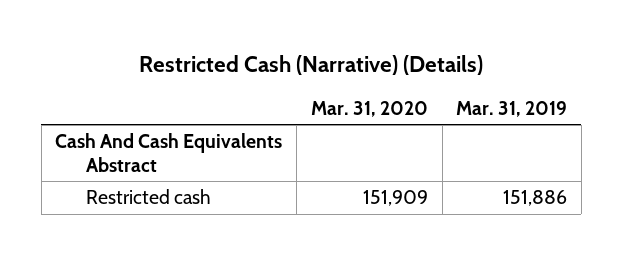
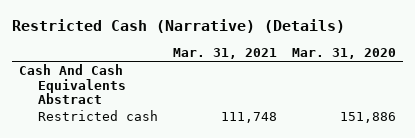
- | Mar. 31, 2020 | Mar. 31, 2019
+ | Mar. 31, 2021 | Mar. 31, 2020
- Restricted cash | 151,909 | 151,886
+ Restricted cash | 111,748 | 151,886

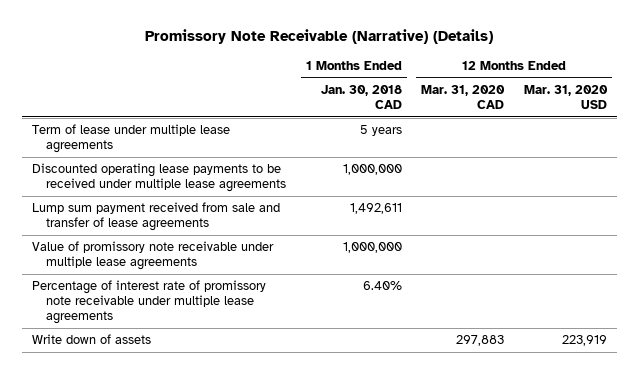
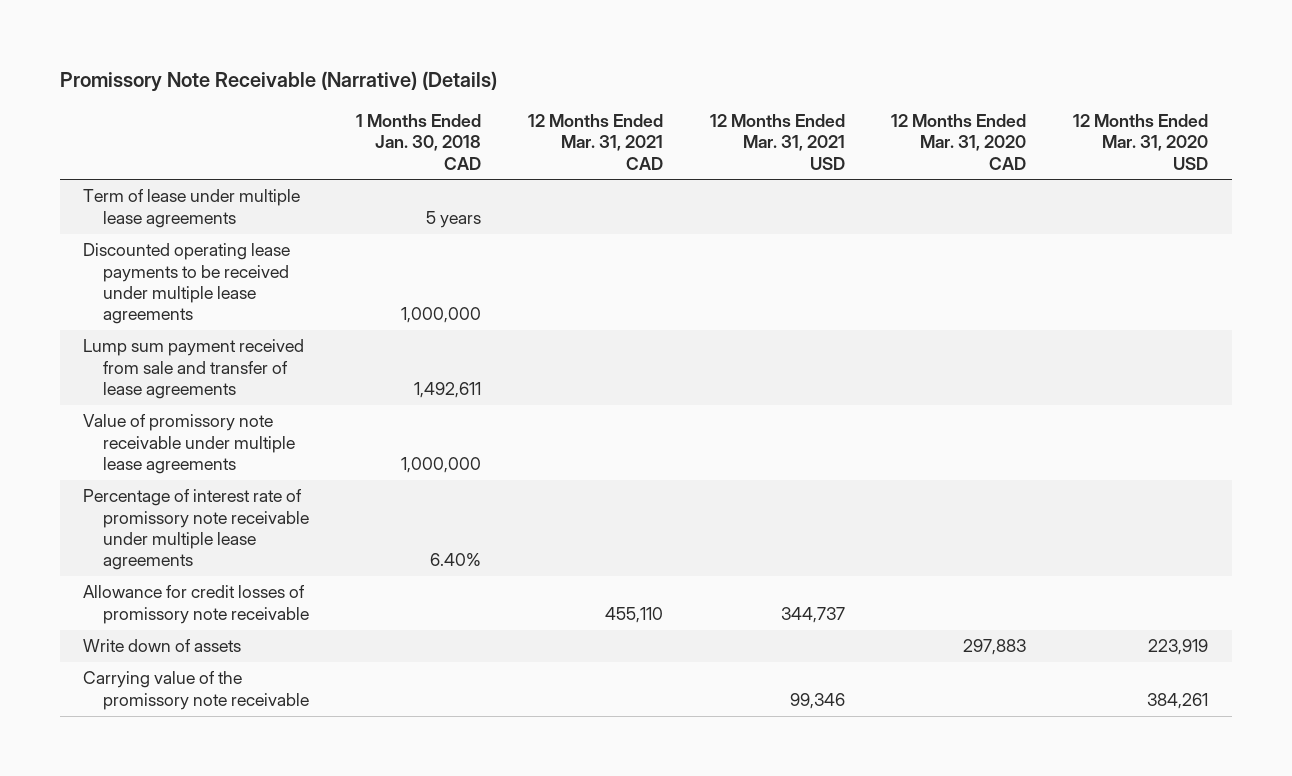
- | 1 Months Ended Jan. 30, 2018 CAD | 12 Months Ended Mar. 31, 2020 CAD | 12 Months Ended Mar. 31, 2020 USD
+ | 1 Months Ended Jan. 30, 2018 CAD | 12 Months Ended Mar. 31, 2021 CAD | 12 Months Ended Mar. 31, 2021 USD | 12 Months Ended Mar. 31, 2020 CAD | 12 Months Ended Mar. 31, 2020 USD
+ Allowance for credit losses of promissory note receivable | | 455,110 | 344,737 | |
+ Carrying value of the promissory note receivable | | | 99,346 | | 384,261

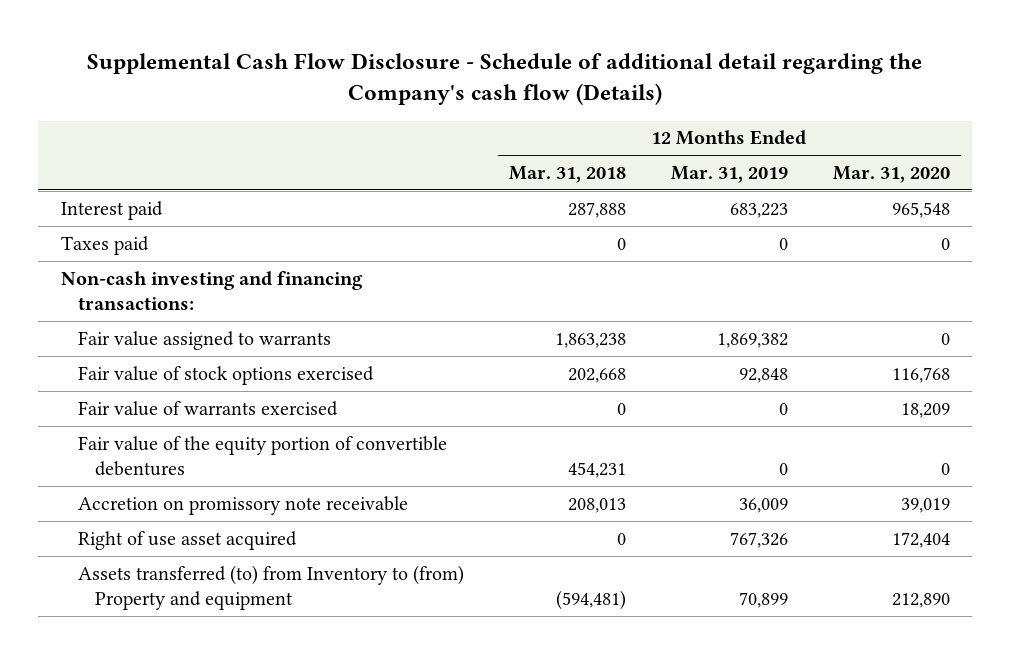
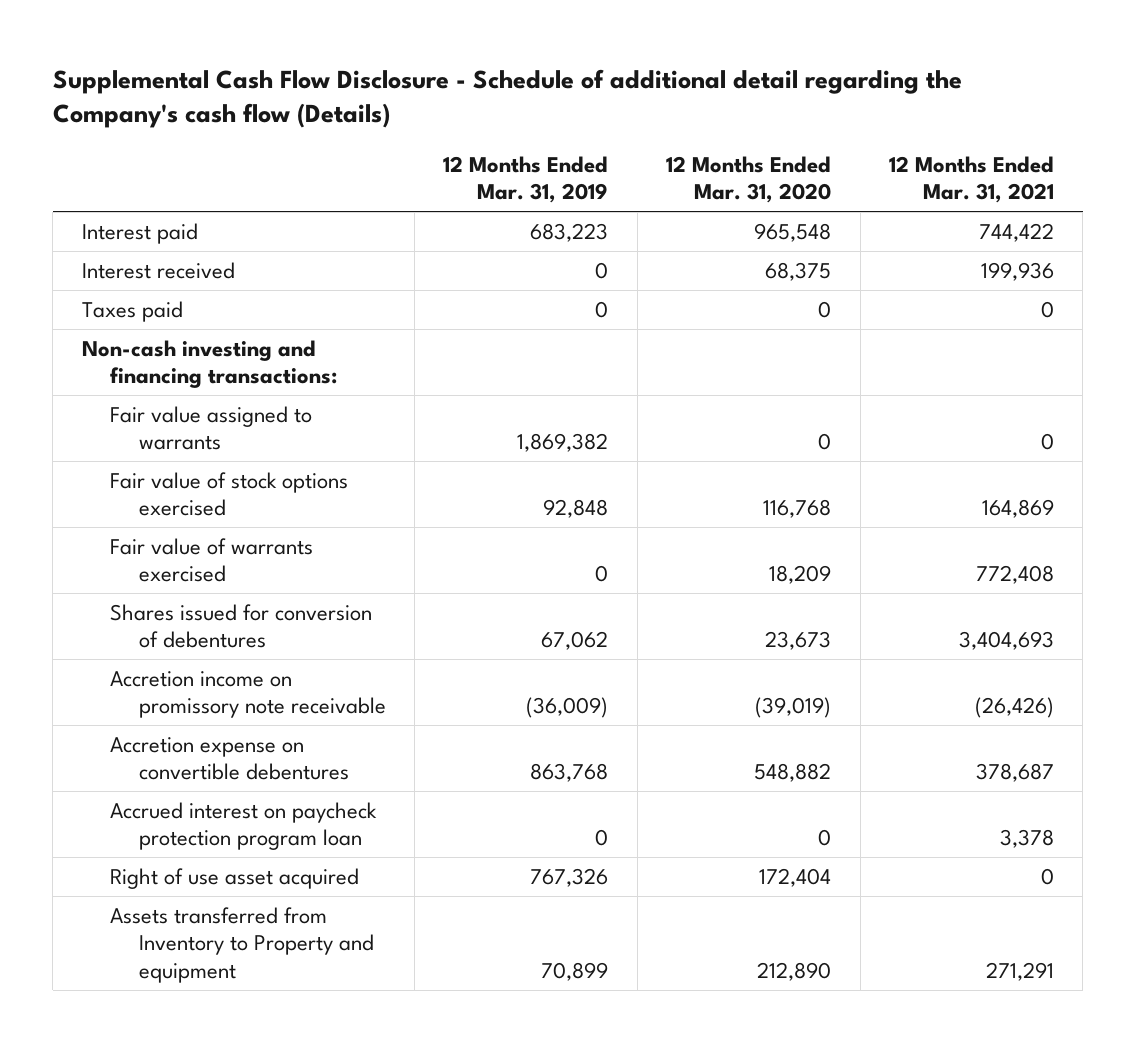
- | 12 Months Ended Mar. 31, 2018 | 12 Months Ended Mar. 31, 2019 | 12 Months Ended Mar. 31, 2020
+ | 12 Months Ended Mar. 31, 2019 | 12 Months Ended Mar. 31, 2020 | 12 Months Ended Mar. 31, 2021
+ Interest received | 0 | 68,375 | 199,936
- Fair value of the equity portion of convertible debentures | 454,231 | 0 | 0
- Accretion on promissory note receivable | 208,013 | 36,009 | 39,019
+ Shares issued for conversion of debentures | 67,062 | 23,673 | 3,404,693
+ Accretion income on promissory note receivable | (36,009) | (39,019) | (26,426)
+ Accretion expense on convertible debentures | 863,768 | 548,882 | 378,687
+ Accrued interest on paycheck protection program loan | 0 | 0 | 3,378
- Assets transferred (to) from Inventory to (from) Property and equipment | (594,481) | 70,899 | 212,890
+ Assets transferred from Inventory to Property and equipment | 70,899 | 212,890 | 271,291

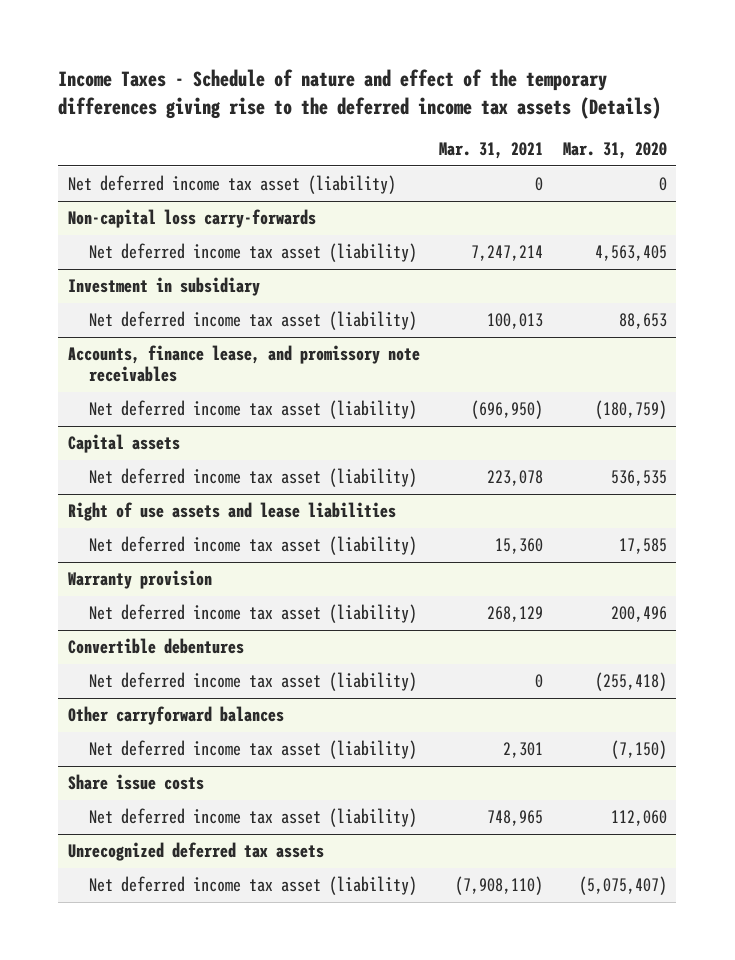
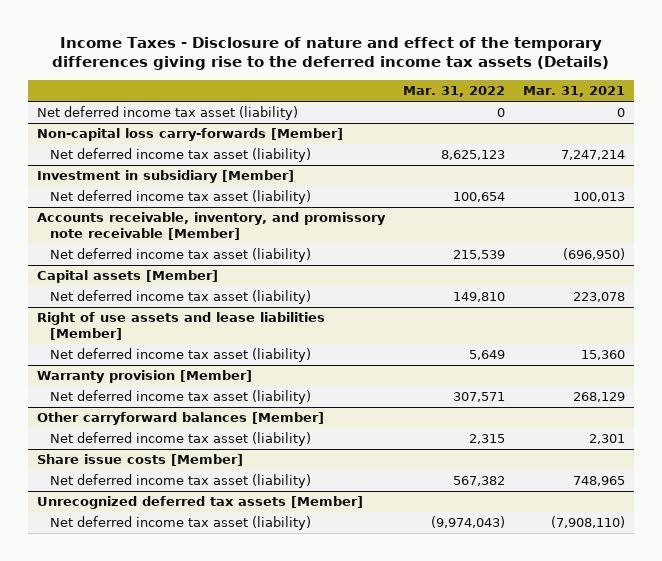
- Income Taxes - Schedule of nature and effect of the temporary differences giving rise to the deferred income tax assets (Details)
+ Income Taxes - Disclosure of nature and effect of the temporary differences giving rise to the deferred income tax assets (Details)
- | Mar. 31, 2021 | Mar. 31, 2020
+ | Mar. 31, 2022 | Mar. 31, 2021
- Non-capital loss carry-forwards
+ Non-capital loss carry-forwards [Member]
- Investment in subsidiary
+ Investment in subsidiary [Member]
- Accounts, finance lease, and promissory note receivables
+ Accounts receivable, inventory, and promissory note receivable [Member]
- Capital assets
+ Capital assets [Member]
- Right of use assets and lease liabilities
+ Right of use assets and lease liabilities [Member]
- Warranty provision
+ Warranty provision [Member]
- Convertible debentures
- Net deferred income tax asset (liability) | 0 | (255,418)
- Other carryforward balances
+ Other carryforward balances [Member]
- Share issue costs
+ Share issue costs [Member]
- Unrecognized deferred tax assets
+ Unrecognized deferred tax assets [Member]

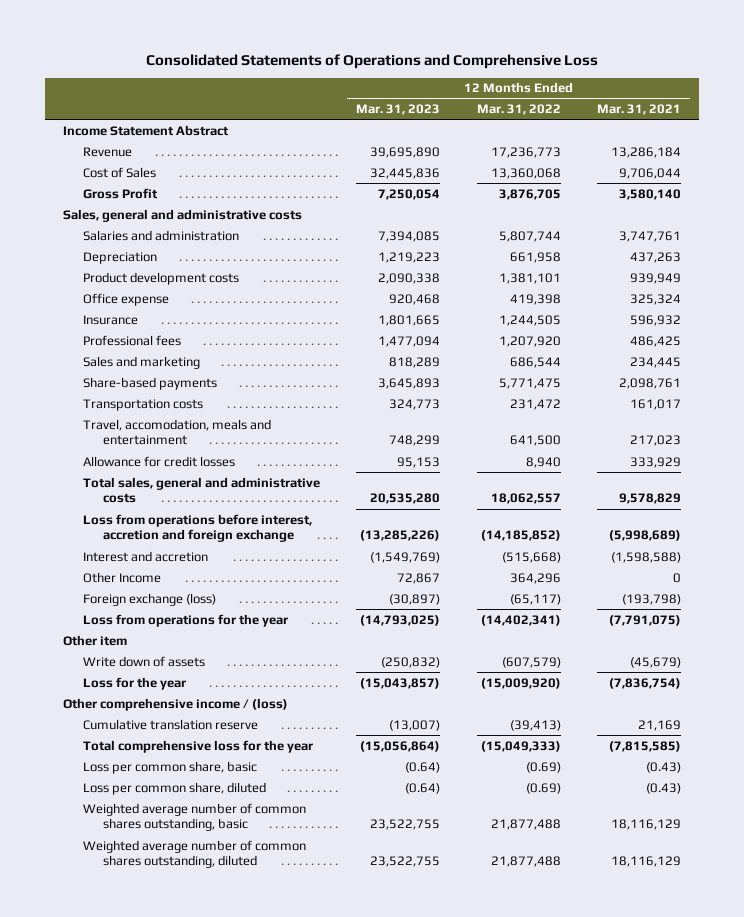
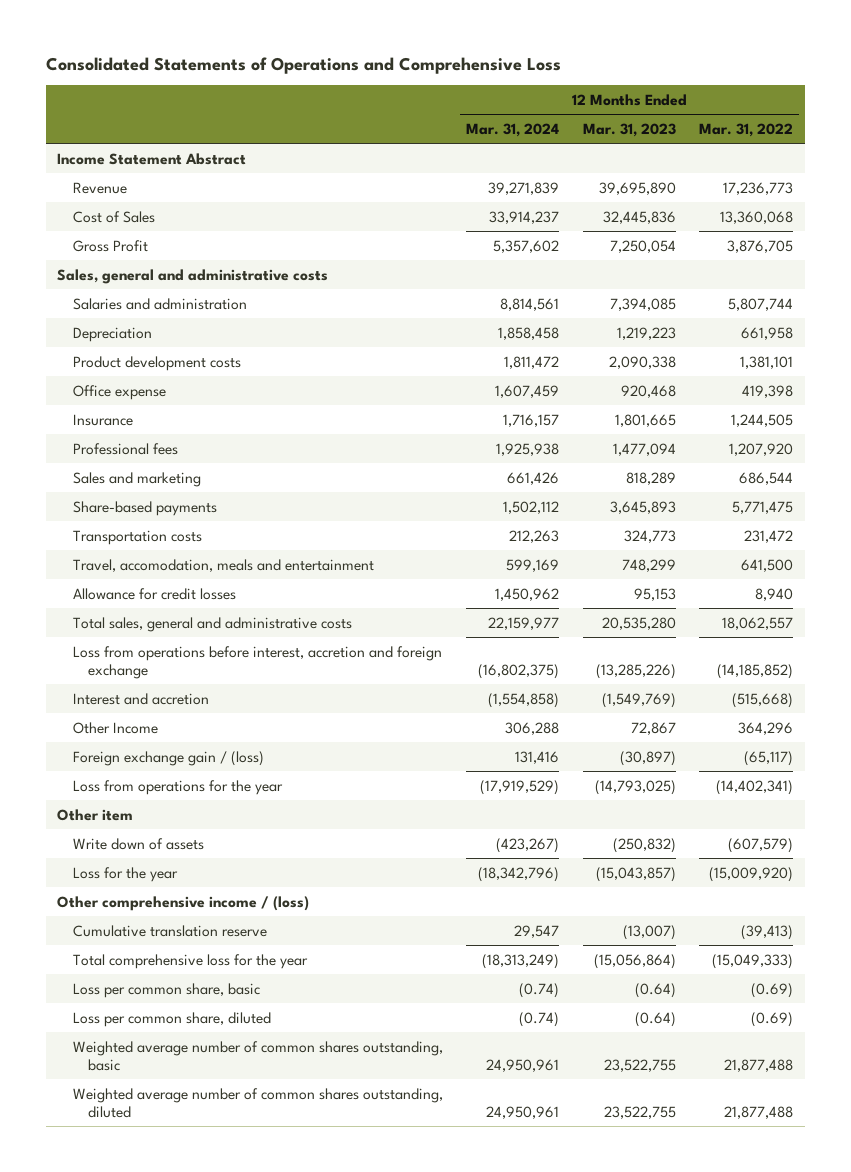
- | 12 Months Ended Mar. 31, 2023 | 12 Months Ended Mar. 31, 2022 | 12 Months Ended Mar. 31, 2021
+ | 12 Months Ended Mar. 31, 2024 | 12 Months Ended Mar. 31, 2023 | 12 Months Ended Mar. 31, 2022
- Foreign exchange (loss) | (30,897) | (65,117) | (193,798)
+ Foreign exchange gain / (loss) | 131,416 | (30,897) | (65,117)

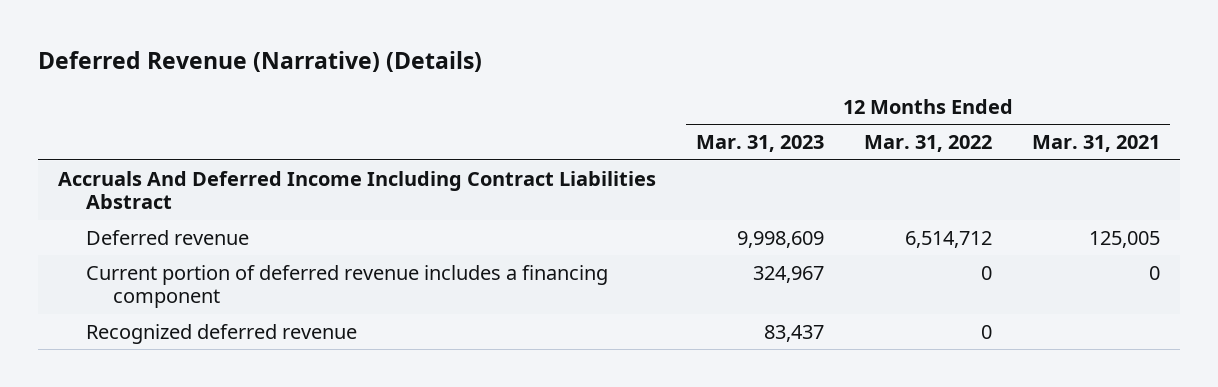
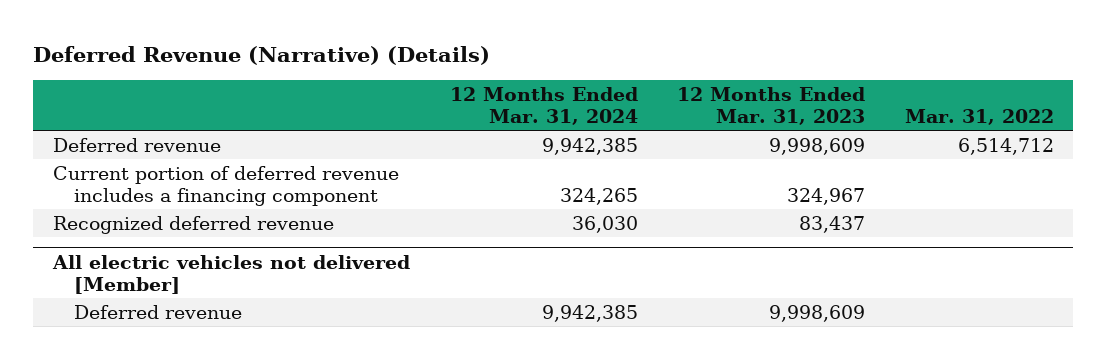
- | 12 Months Ended Mar. 31, 2023 | 12 Months Ended Mar. 31, 2022 | 12 Months Ended Mar. 31, 2021
+ | 12 Months Ended Mar. 31, 2024 | 12 Months Ended Mar. 31, 2023 | Mar. 31, 2022
- Accruals And Deferred Income Including Contract Liabilities Abstract
+ All electric vehicles not delivered [Member]
+ Deferred revenue | 9,942,385 | 9,998,609 |

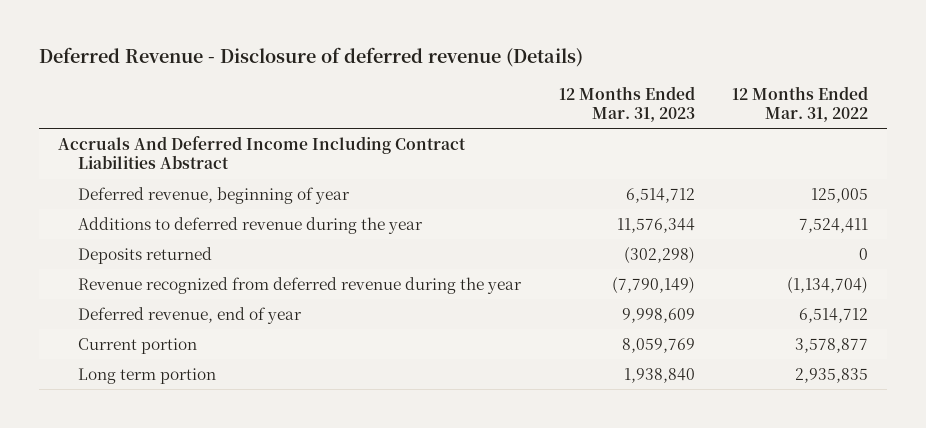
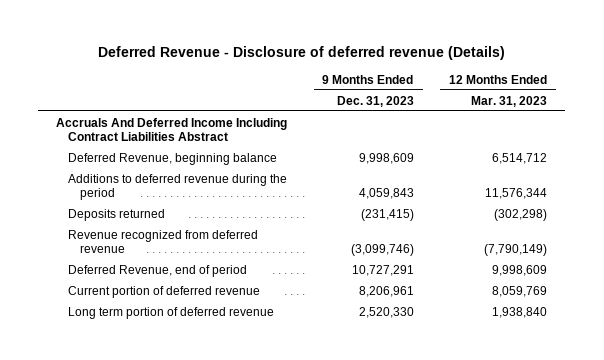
- | 12 Months Ended Mar. 31, 2023 | 12 Months Ended Mar. 31, 2022
+ | 9 Months Ended Dec. 31, 2023 | 12 Months Ended Mar. 31, 2023
- Deferred revenue, beginning of year | 6,514,712 | 125,005
- Additions to deferred revenue during the year | 11,576,344 | 7,524,411
+ Deferred Revenue, beginning balance | 9,998,609 | 6,514,712
+ Additions to deferred revenue during the period | 4,059,843 | 11,576,344
- Revenue recognized from deferred revenue during the year | (7,790,149) | (1,134,704)
- Deferred revenue, end of year | 9,998,609 | 6,514,712
- Current portion | 8,059,769 | 3,578,877
- Long term portion | 1,938,840 | 2,935,835
+ Revenue recognized from deferred revenue | (3,099,746) | (7,790,149)
+ Deferred Revenue, end of period | 10,727,291 | 9,998,609
+ Current portion of deferred revenue | 8,206,961 | 8,059,769
+ Long term portion of deferred revenue | 2,520,330 | 1,938,840

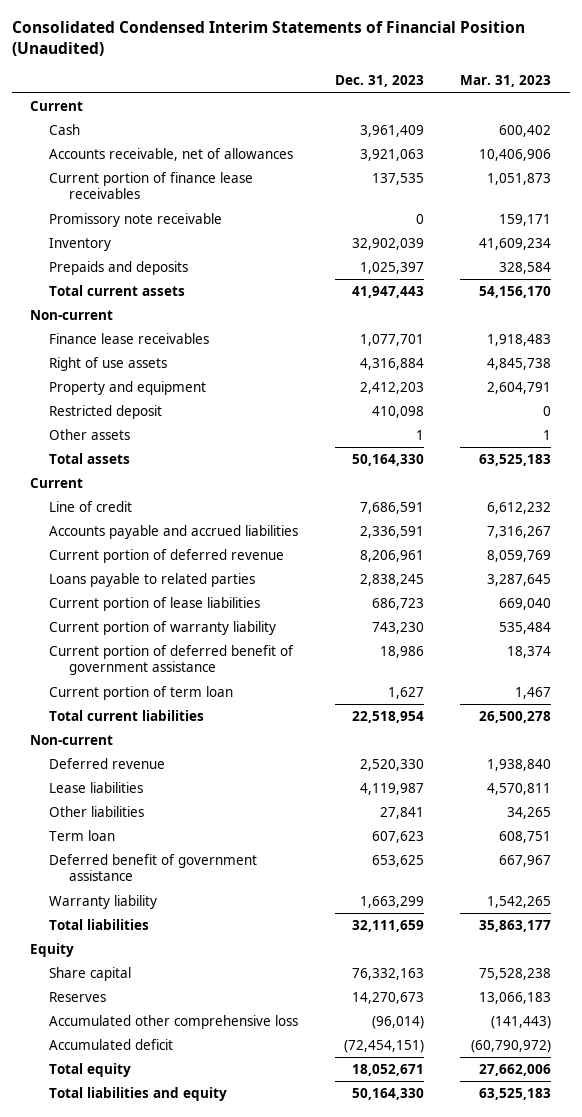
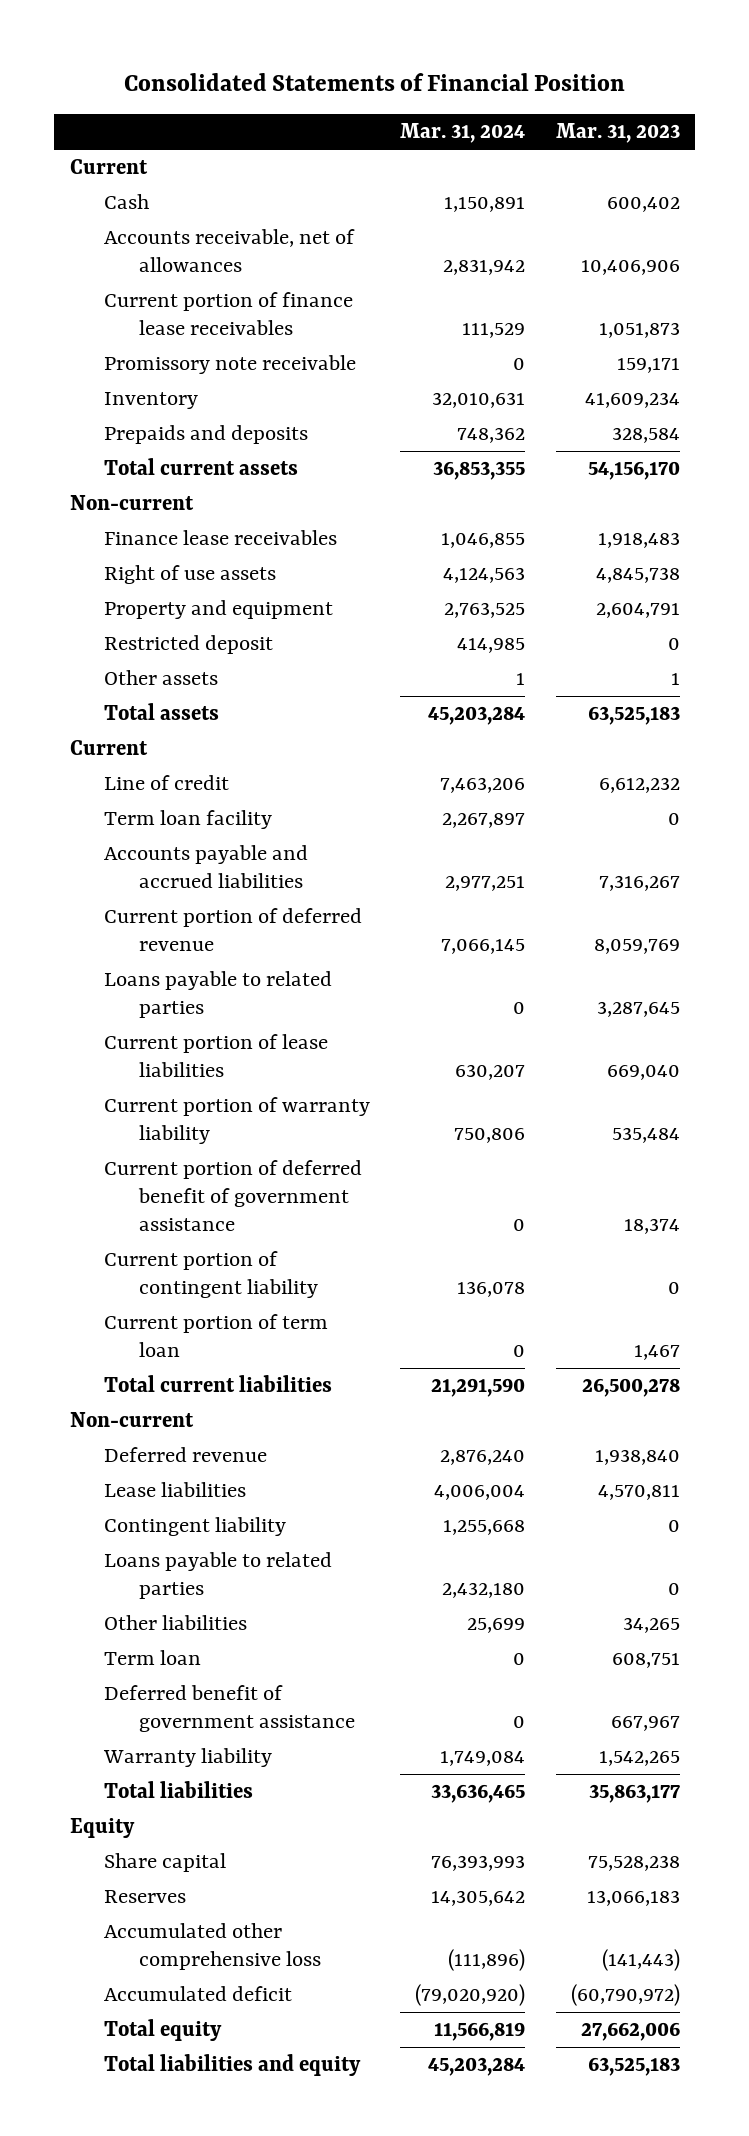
- Consolidated Condensed Interim Statements of Financial Position (Unaudited)
+ Consolidated Statements of Financial Position
- | Dec. 31, 2023 | Mar. 31, 2023
+ | Mar. 31, 2024 | Mar. 31, 2023
+ Term loan facility | 2,267,897 | 0
+ Current portion of contingent liability | 136,078 | 0
+ Contingent liability | 1,255,668 | 0
+ Loans payable to related parties | 2,432,180 | 0

